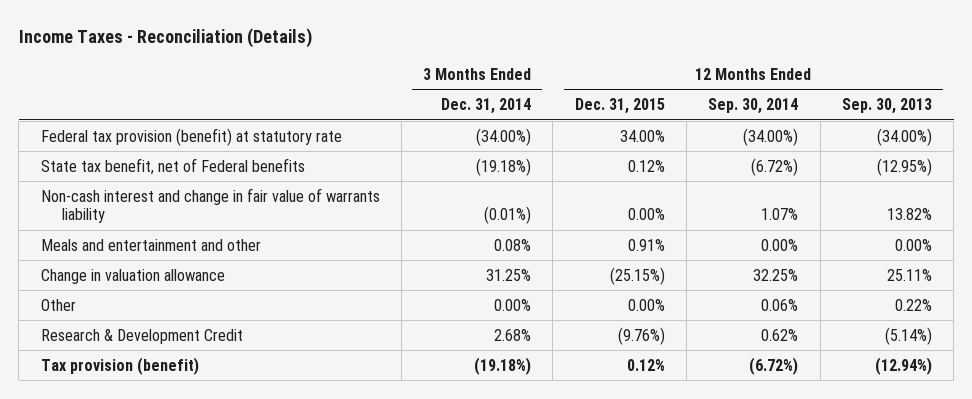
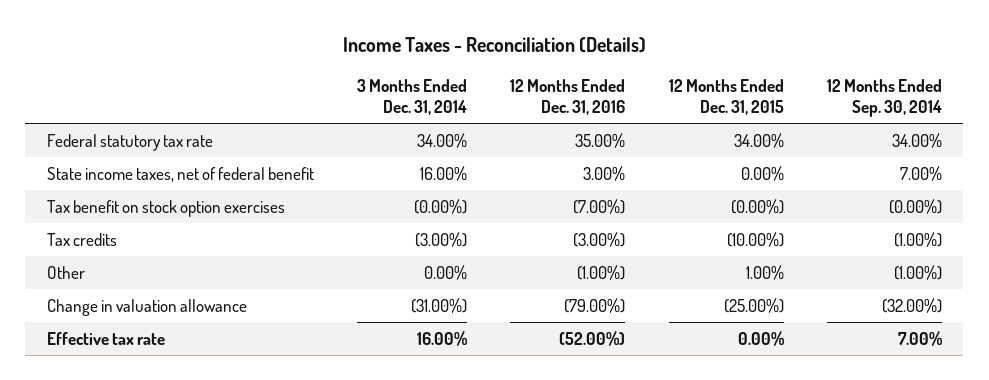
- | 3 Months Ended Dec. 31, 2014 | 12 Months Ended Dec. 31, 2015 | 12 Months Ended Sep. 30, 2014 | 12 Months Ended Sep. 30, 2013
+ | 3 Months Ended Dec. 31, 2014 | 12 Months Ended Dec. 31, 2016 | 12 Months Ended Dec. 31, 2015 | 12 Months Ended Sep. 30, 2014
- Federal tax provision (benefit) at statutory rate | (34.00%) | 34.00% | (34.00%) | (34.00%)
- State tax benefit, net of Federal benefits | (19.18%) | 0.12% | (6.72%) | (12.95%)
- Non-cash interest and change in fair value of warrants liability | (0.01%) | 0.00% | 1.07% | 13.82%
- Meals and entertainment and other | 0.08% | 0.91% | 0.00% | 0.00%
- Change in valuation allowance | 31.25% | (25.15%) | 32.25% | 25.11%
- Other | 0.00% | 0.00% | 0.06% | 0.22%
- Research & Development Credit | 2.68% | (9.76%) | 0.62% | (5.14%)
- Tax provision (benefit) | (19.18%) | 0.12% | (6.72%) | (12.94%)
+ Federal statutory tax rate | 34.00% | 35.00% | 34.00% | 34.00%
+ State income taxes, net of federal benefit | 16.00% | 3.00% | 0.00% | 7.00%
+ Tax benefit on stock option exercises | (0.00%) | (7.00%) | (0.00%) | (0.00%)
+ Tax credits | (3.00%) | (3.00%) | (10.00%) | (1.00%)
+ Other | 0.00% | (1.00%) | 1.00% | (1.00%)
+ Change in valuation allowance | (31.00%) | (79.00%) | (25.00%) | (32.00%)
+ Effective tax rate | 16.00% | (52.00%) | 0.00% | 7.00%

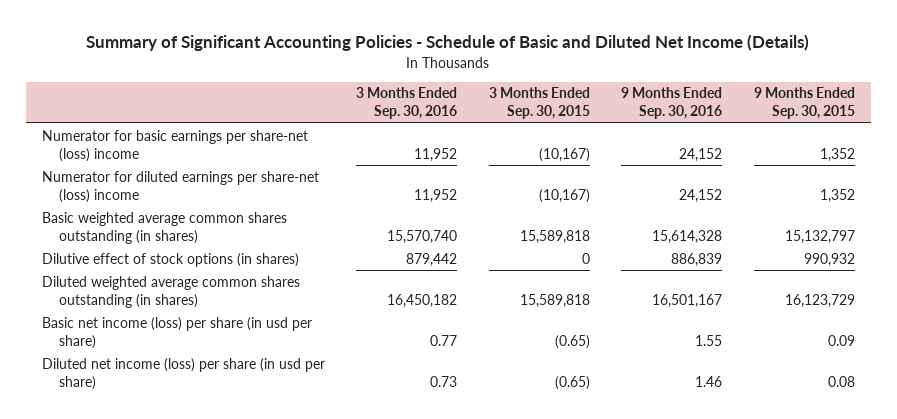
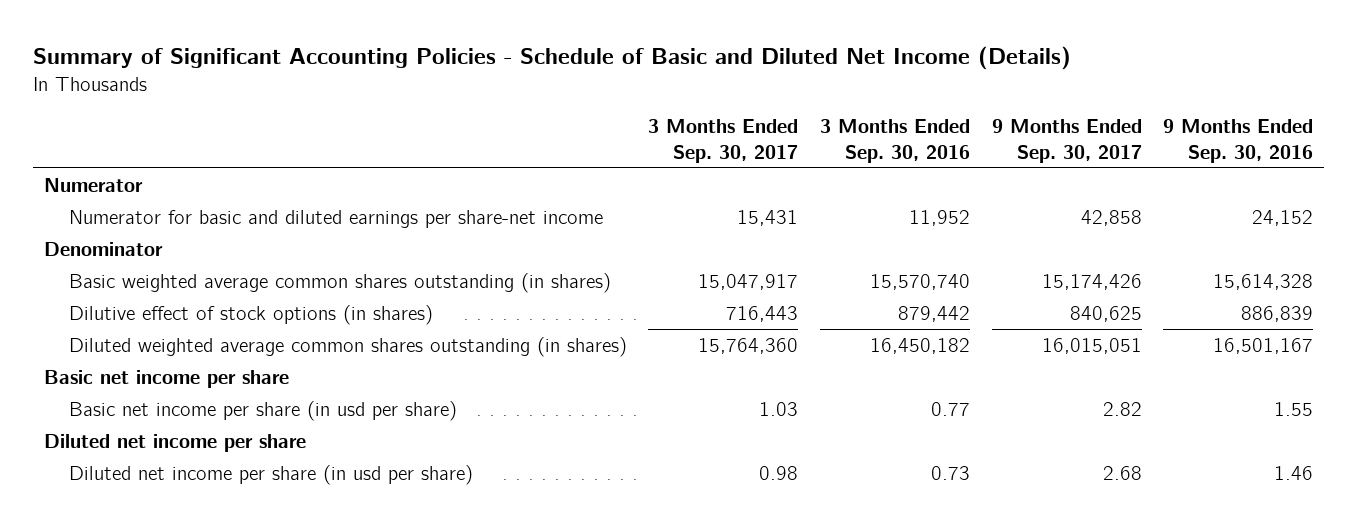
- | 3 Months Ended Sep. 30, 2016 | 3 Months Ended Sep. 30, 2015 | 9 Months Ended Sep. 30, 2016 | 9 Months Ended Sep. 30, 2015
+ | 3 Months Ended Sep. 30, 2017 | 3 Months Ended Sep. 30, 2016 | 9 Months Ended Sep. 30, 2017 | 9 Months Ended Sep. 30, 2016
- Numerator for basic earnings per share-net (loss) income | 11,952 | (10,167) | 24,152 | 1,352
- Numerator for diluted earnings per share-net (loss) income | 11,952 | (10,167) | 24,152 | 1,352
+ Numerator
+ Numerator for basic and diluted earnings per share-net income | 15,431 | 11,952 | 42,858 | 24,152
+ Denominator
- Basic net income (loss) per share (in usd per share) | 0.77 | (0.65) | 1.55 | 0.09
- Diluted net income (loss) per share (in usd per share) | 0.73 | (0.65) | 1.46 | 0.08
+ Basic net income per share
+ Basic net income per share (in usd per share) | 1.03 | 0.77 | 2.82 | 1.55
+ Diluted net income per share
+ Diluted net income per share (in usd per share) | 0.98 | 0.73 | 2.68 | 1.46

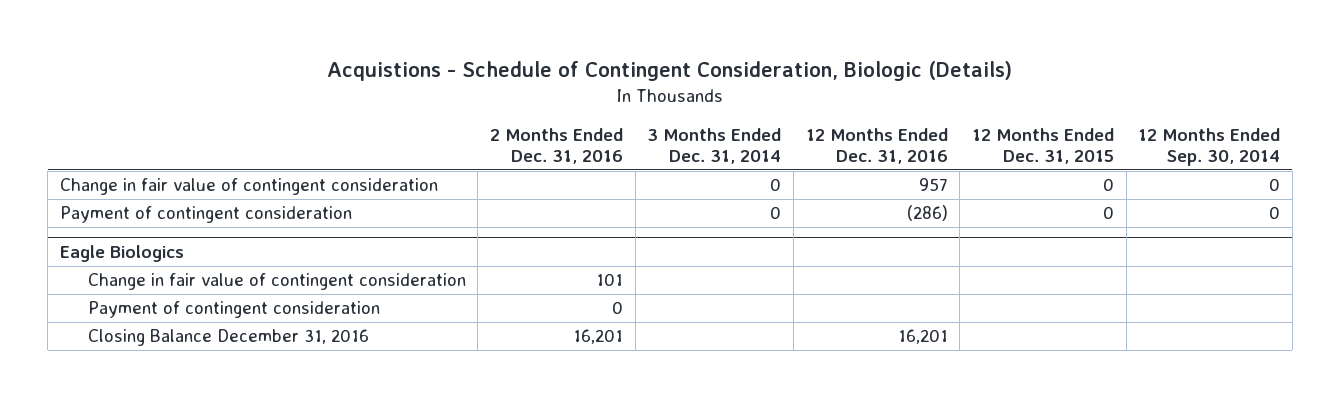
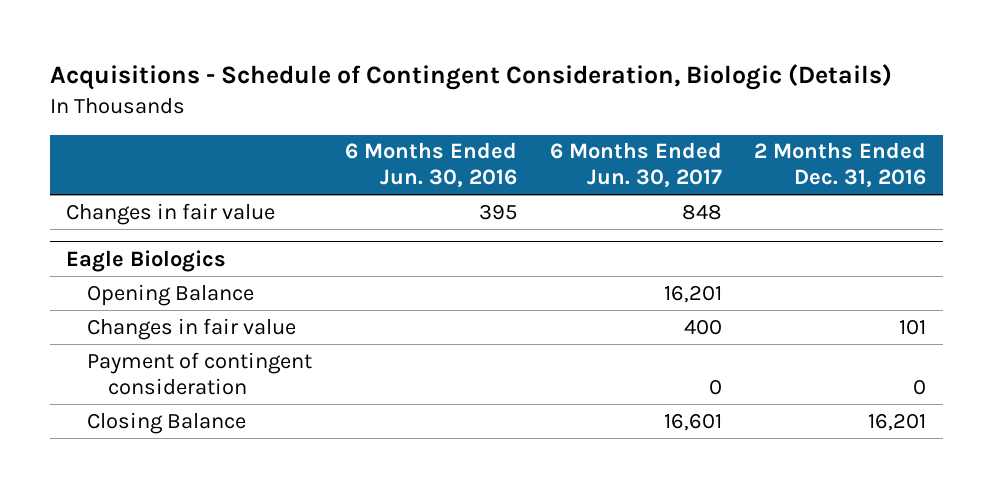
- Acquistions - Schedule of Contingent Consideration, Biologic (Details)
+ Acquisitions - Schedule of Contingent Consideration, Biologic (Details)
- | 2 Months Ended Dec. 31, 2016 | 3 Months Ended Dec. 31, 2014 | 12 Months Ended Dec. 31, 2016 | 12 Months Ended Dec. 31, 2015 | 12 Months Ended Sep. 30, 2014
+ | 6 Months Ended Jun. 30, 2016 | 6 Months Ended Jun. 30, 2017 | 2 Months Ended Dec. 31, 2016
- Change in fair value of contingent consideration | | 0 | 957 | 0 | 0
- Payment of contingent consideration | | 0 | (286) | 0 | 0
+ Changes in fair value | 395 | 848 |
@ Eagle Biologics
- Change in fair value of contingent consideration | 101 | | | |
+ Opening Balance | | 16,201 |
+ Changes in fair value | | 400 | 101
- Closing Balance December 31, 2016 | 16,201 | | 16,201 | |
+ Closing Balance | | 16,601 | 16,201

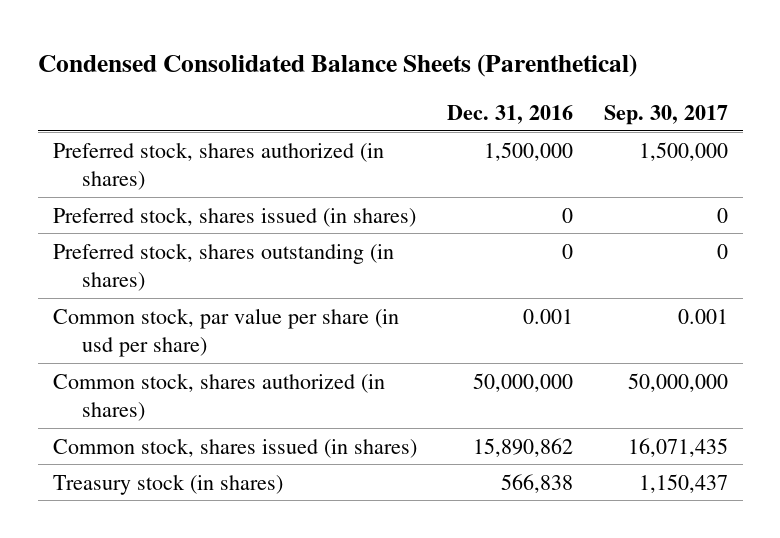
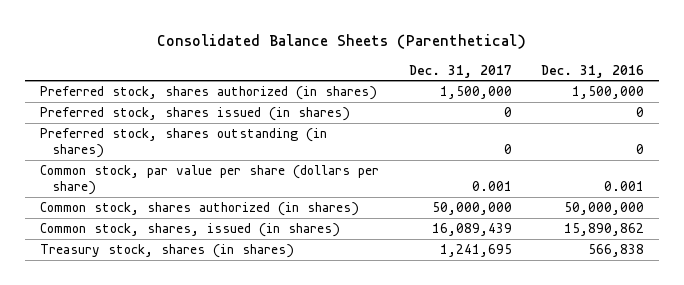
- Condensed Consolidated Balance Sheets (Parenthetical)
+ Consolidated Balance Sheets (Parenthetical)
- | Dec. 31, 2016 | Sep. 30, 2017
+ | Dec. 31, 2017 | Dec. 31, 2016
- Common stock, par value per share (in usd per share) | 0.001 | 0.001
+ Common stock, par value per share (dollars per share) | 0.001 | 0.001
- Common stock, shares issued (in shares) | 15,890,862 | 16,071,435
- Treasury stock (in shares) | 566,838 | 1,150,437
+ Common stock, shares, issued (in shares) | 16,089,439 | 15,890,862
+ Treasury stock, shares (in shares) | 1,241,695 | 566,838

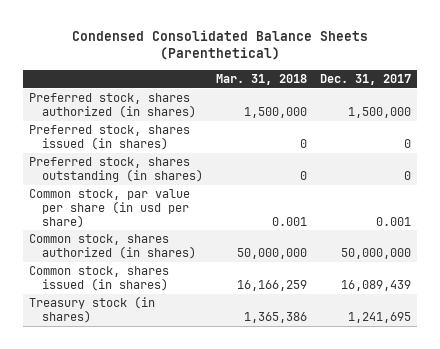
- Consolidated Balance Sheets (Parenthetical)
+ Condensed Consolidated Balance Sheets (Parenthetical)
- | Dec. 31, 2017 | Dec. 31, 2016
+ | Mar. 31, 2018 | Dec. 31, 2017
- Common stock, par value per share (dollars per share) | 0.001 | 0.001
+ Common stock, par value per share (in usd per share) | 0.001 | 0.001
- Common stock, shares, issued (in shares) | 16,089,439 | 15,890,862
- Treasury stock, shares (in shares) | 1,241,695 | 566,838
+ Common stock, shares issued (in shares) | 16,166,259 | 16,089,439
+ Treasury stock (in shares) | 1,365,386 | 1,241,695

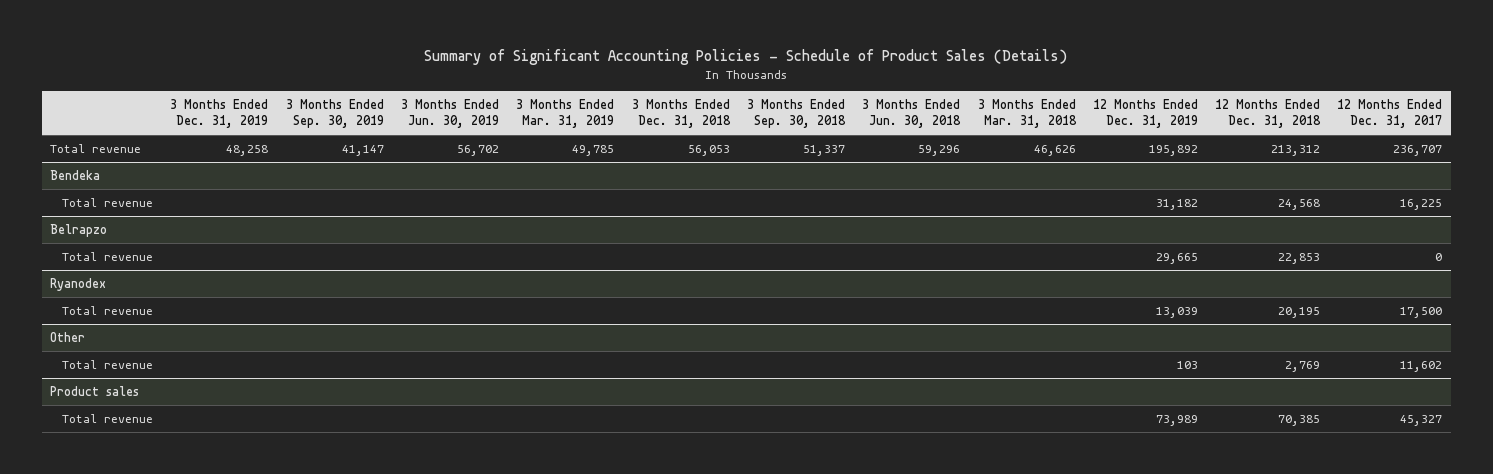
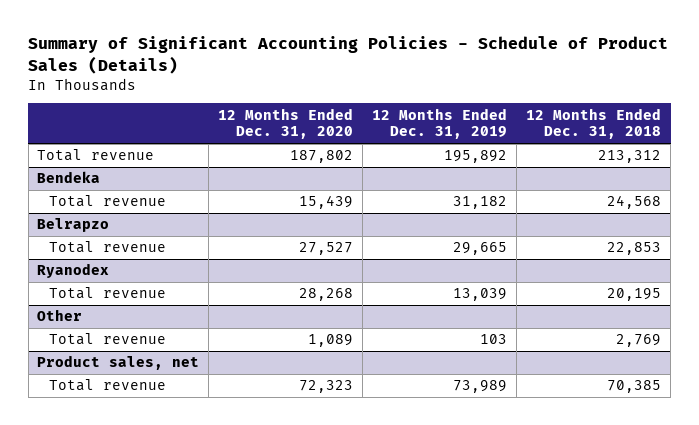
- | 3 Months Ended Dec. 31, 2019 | 3 Months Ended Sep. 30, 2019 | 3 Months Ended Jun. 30, 2019 | 3 Months Ended Mar. 31, 2019 | 3 Months Ended Dec. 31, 2018 | 3 Months Ended Sep. 30, 2018 | 3 Months Ended Jun. 30, 2018 | 3 Months Ended Mar. 31, 2018 | 12 Months Ended Dec. 31, 2019 | 12 Months Ended Dec. 31, 2018 | 12 Months Ended Dec. 31, 2017
+ | 12 Months Ended Dec. 31, 2020 | 12 Months Ended Dec. 31, 2019 | 12 Months Ended Dec. 31, 2018
- Product sales
+ Product sales, net

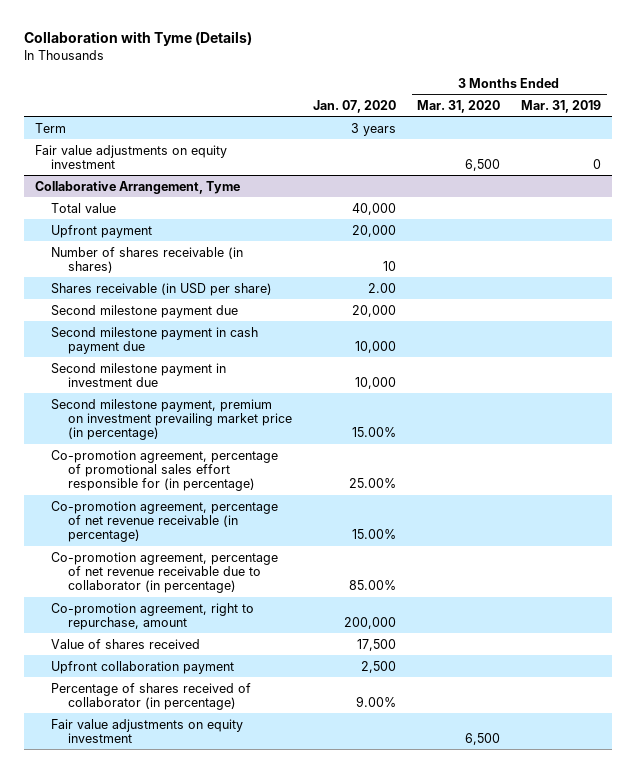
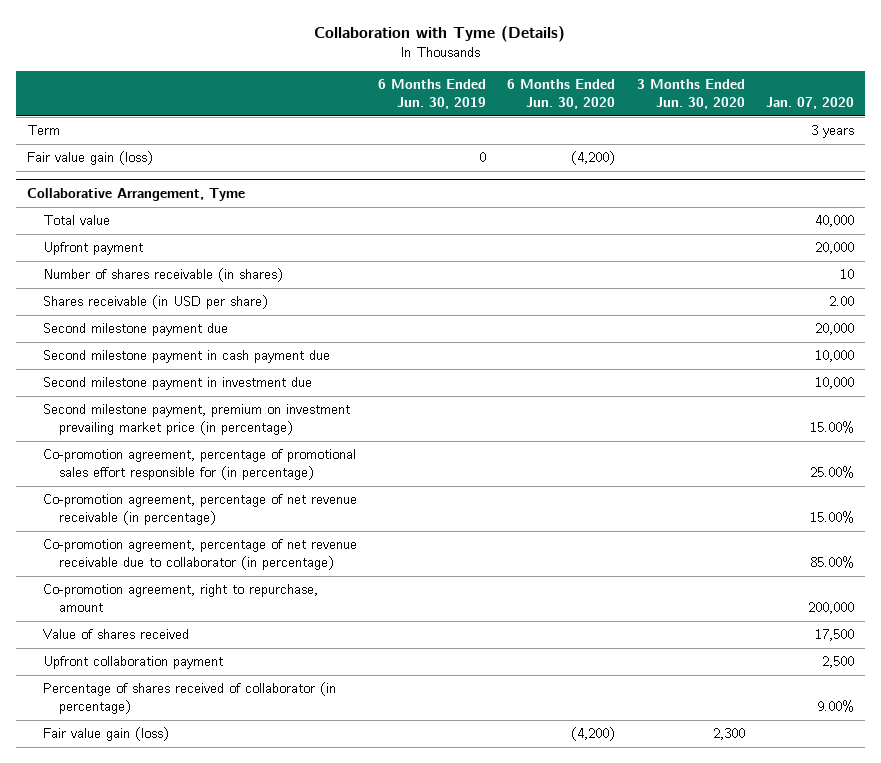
- | Jan. 07, 2020 | 3 Months Ended Mar. 31, 2020 | 3 Months Ended Mar. 31, 2019
+ | 6 Months Ended Jun. 30, 2019 | 6 Months Ended Jun. 30, 2020 | 3 Months Ended Jun. 30, 2020 | Jan. 07, 2020
- Fair value adjustments on equity investment | | 6,500 | 0
+ Fair value gain (loss) | 0 | (4,200) | |
@ Collaborative Arrangement, Tyme
- Fair value adjustments on equity investment | | 6,500 |
+ Fair value gain (loss) | | (4,200) | 2,300 |

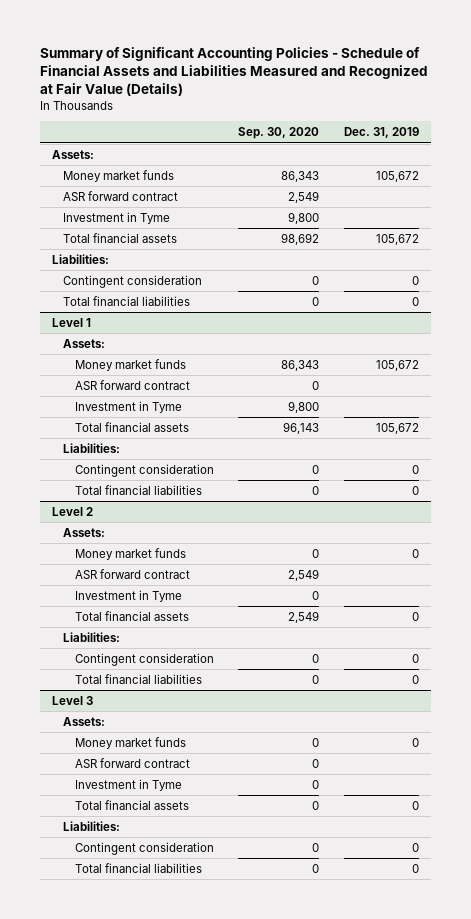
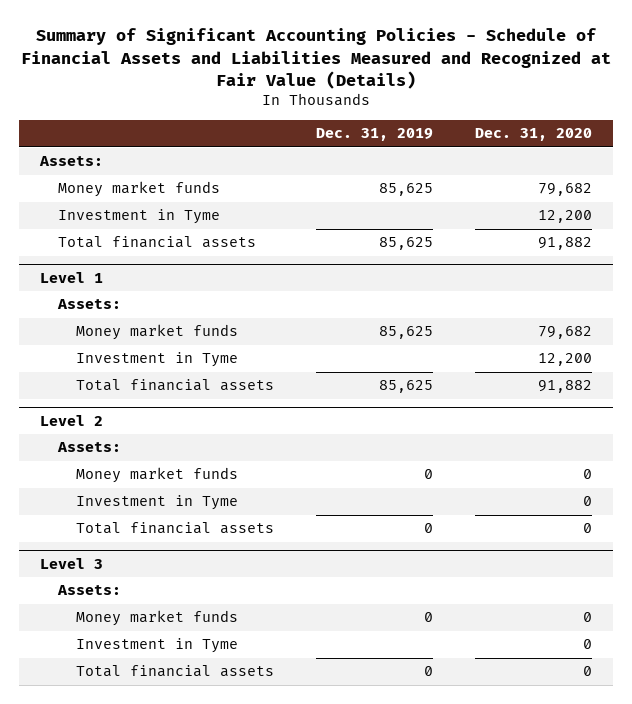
- | Sep. 30, 2020 | Dec. 31, 2019
+ | Dec. 31, 2019 | Dec. 31, 2020
- Money market funds | 86,343 | 105,672
- ASR forward contract | 2,549 |
+ Money market funds | 85,625 | 79,682
- Total financial assets | 98,692 | 105,672
- Liabilities:
- Contingent consideration | 0 | 0
- Total financial liabilities | 0 | 0
+ Total financial assets | 85,625 | 91,882
@ Level 1
- Money market funds | 86,343 | 105,672
- ASR forward contract | 0 |
+ Money market funds | 85,625 | 79,682
- Total financial assets | 96,143 | 105,672
- Liabilities:
- Contingent consideration | 0 | 0
- Total financial liabilities | 0 | 0
+ Total financial assets | 85,625 | 91,882
@ Level 2
- ASR forward contract | 2,549 |
- Liabilities:
- Contingent consideration | 0 | 0
- Total financial liabilities | 0 | 0
@ Level 3
- ASR forward contract | 0 |
- Liabilities:
- Contingent consideration | 0 | 0
- Total financial liabilities | 0 | 0

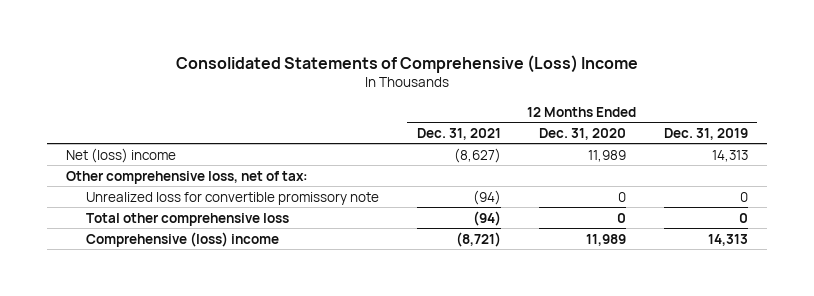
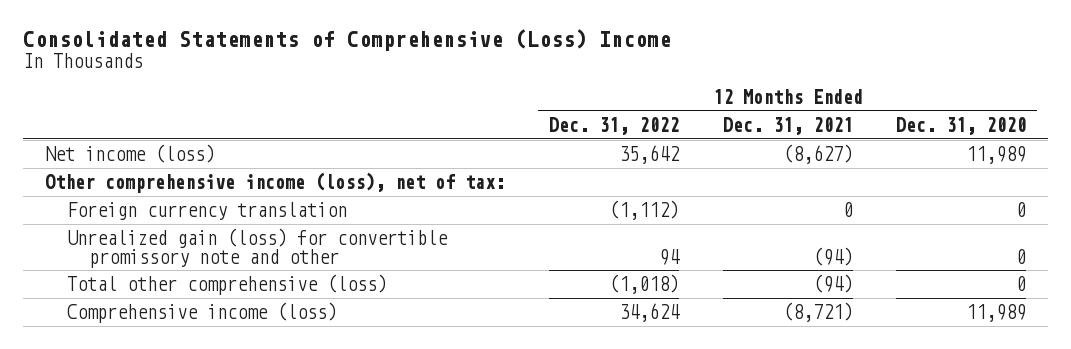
- | 12 Months Ended Dec. 31, 2021 | 12 Months Ended Dec. 31, 2020 | 12 Months Ended Dec. 31, 2019
+ | 12 Months Ended Dec. 31, 2022 | 12 Months Ended Dec. 31, 2021 | 12 Months Ended Dec. 31, 2020
- Net (loss) income | (8,627) | 11,989 | 14,313
- Other comprehensive loss, net of tax:
- Unrealized loss for convertible promissory note | (94) | 0 | 0
- Total other comprehensive loss | (94) | 0 | 0
- Comprehensive (loss) income | (8,721) | 11,989 | 14,313
+ Net income (loss) | 35,642 | (8,627) | 11,989
+ Other comprehensive income (loss), net of tax:
+ Foreign currency translation | (1,112) | 0 | 0
+ Unrealized gain (loss) for convertible promissory note and other | 94 | (94) | 0
+ Total other comprehensive (loss) | (1,018) | (94) | 0
+ Comprehensive income (loss) | 34,624 | (8,721) | 11,989

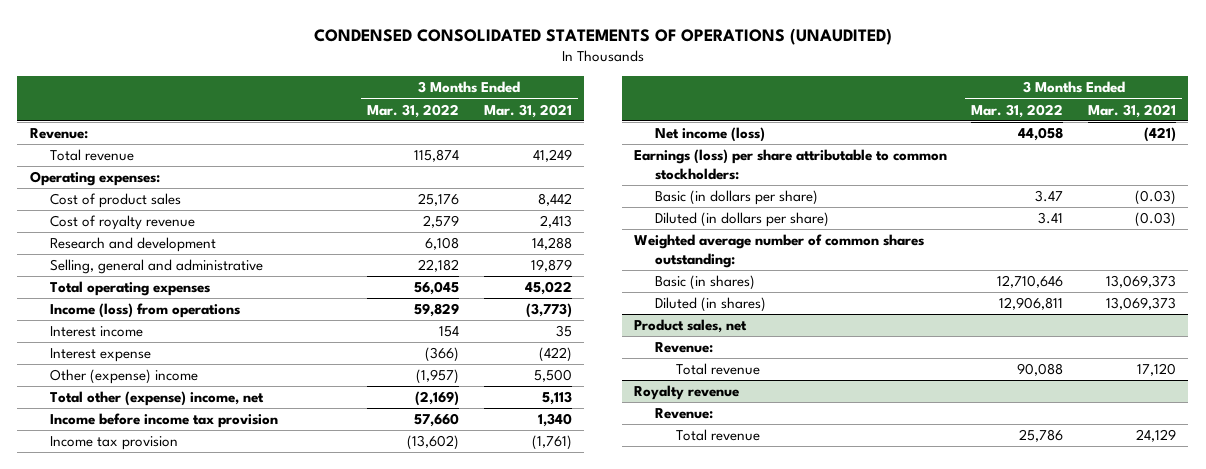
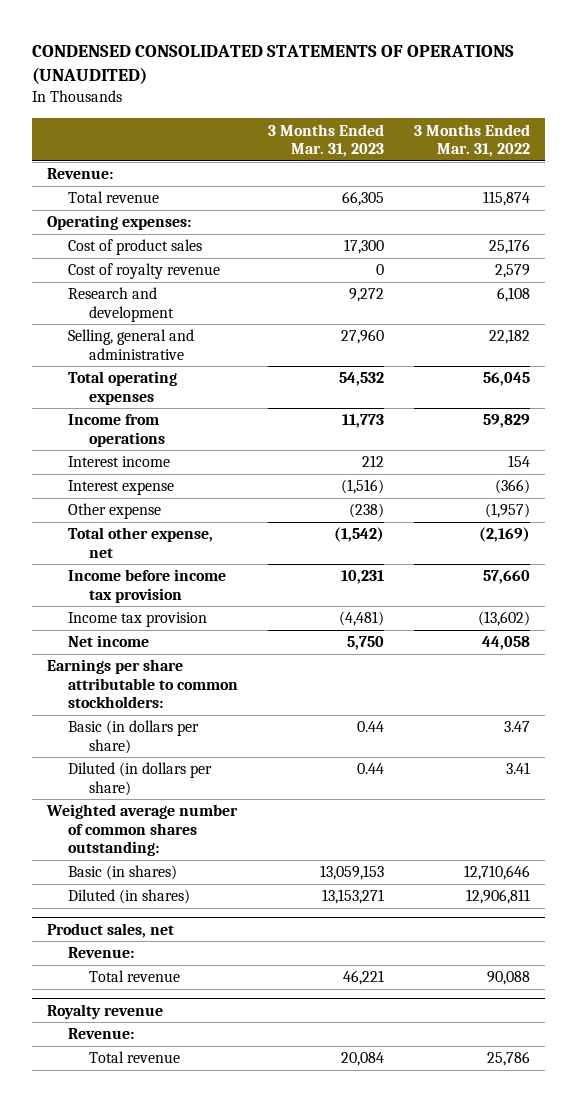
- | 3 Months Ended Mar. 31, 2022 | 3 Months Ended Mar. 31, 2021
+ | 3 Months Ended Mar. 31, 2023 | 3 Months Ended Mar. 31, 2022
- Income (loss) from operations | 59,829 | (3,773)
+ Income from operations | 11,773 | 59,829
- Other (expense) income | (1,957) | 5,500
- Total other (expense) income, net | (2,169) | 5,113
+ Other expense | (238) | (1,957)
+ Total other expense, net | (1,542) | (2,169)
- Net income (loss) | 44,058 | (421)
- Earnings (loss) per share attributable to common stockholders:
+ Net income | 5,750 | 44,058
+ Earnings per share attributable to common stockholders:

